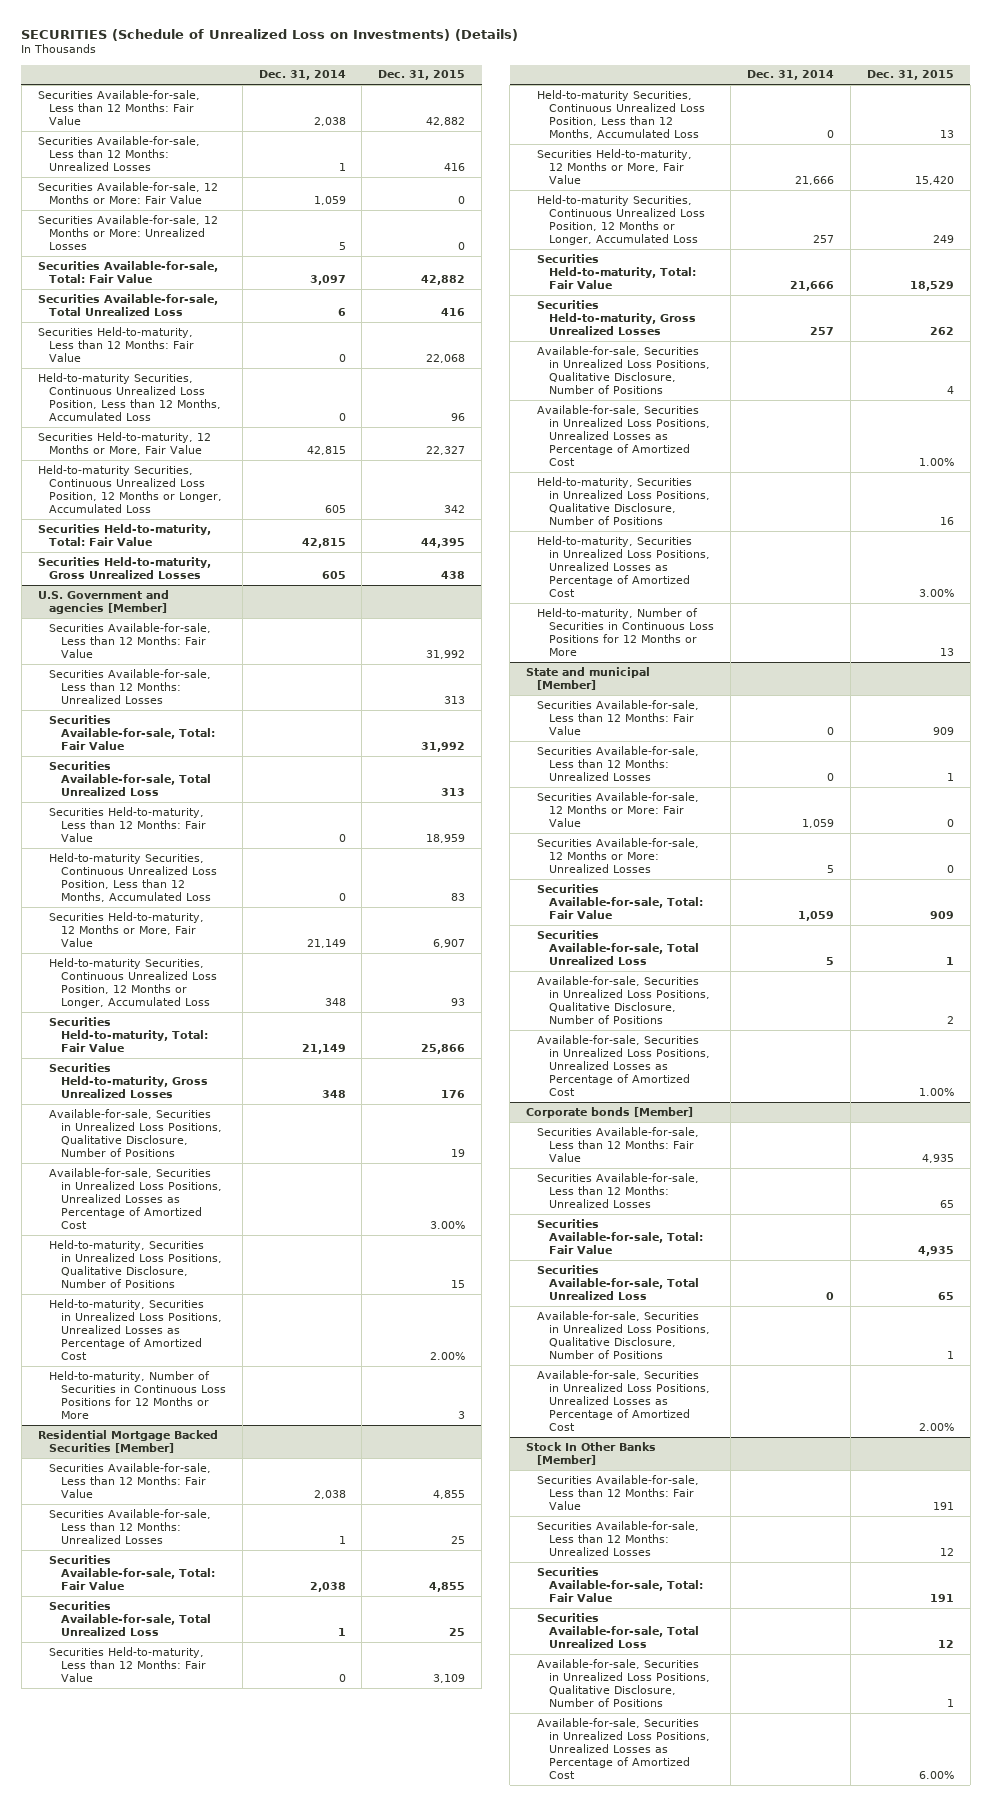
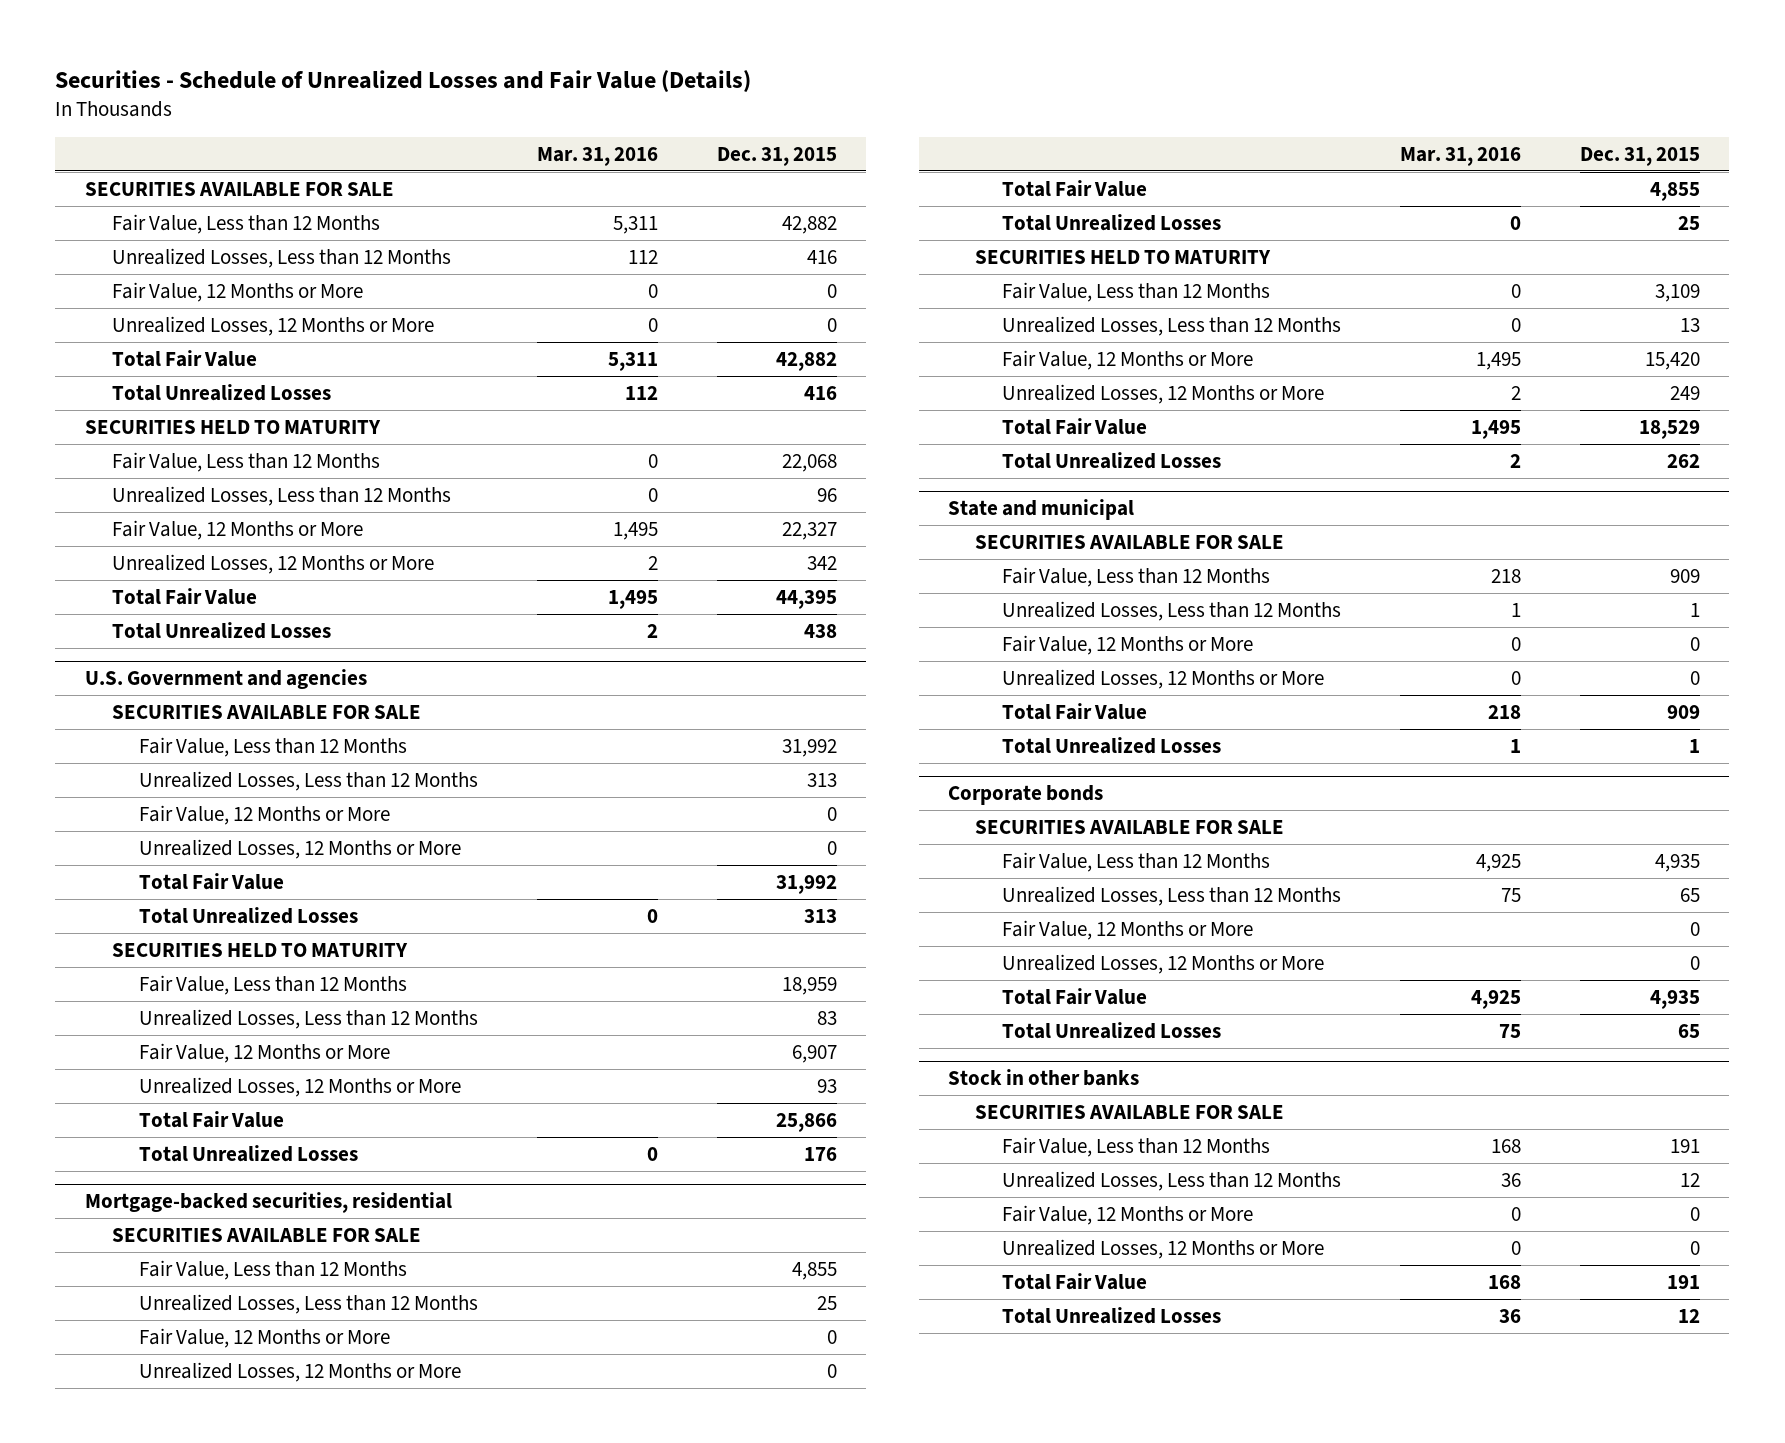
- SECURITIES (Schedule of Unrealized Loss on Investments) (Details)
+ Securities - Schedule of Unrealized Losses and Fair Value (Details)
- | Dec. 31, 2014 | Dec. 31, 2015
+ | Mar. 31, 2016 | Dec. 31, 2015
- Securities Available-for-sale, Less than 12 Months: Fair Value | 2,038 | 42,882
- Securities Available-for-sale, Less than 12 Months: Unrealized Losses | 1 | 416
- Securities Available-for-sale, 12 Months or More: Fair Value | 1,059 | 0
- Securities Available-for-sale, 12 Months or More: Unrealized Losses | 5 | 0
- Securities Available-for-sale, Total: Fair Value | 3,097 | 42,882
- Securities Available-for-sale, Total Unrealized Loss | 6 | 416
- Securities Held-to-maturity, Less than 12 Months: Fair Value | 0 | 22,068
- Held-to-maturity Securities, Continuous Unrealized Loss Position, Less than 12 Months, Accumulated Loss | 0 | 96
- Securities Held-to-maturity, 12 Months or More, Fair Value | 42,815 | 22,327
- Held-to-maturity Securities, Continuous Unrealized Loss Position, 12 Months or Longer, Accumulated Loss | 605 | 342
- Securities Held-to-maturity, Total: Fair Value | 42,815 | 44,395
- Securities Held-to-maturity, Gross Unrealized Losses | 605 | 438
- U.S. Government and agencies [Member]
- Securities Available-for-sale, Less than 12 Months: Fair Value | | 31,992
- Securities Available-for-sale, Less than 12 Months: Unrealized Losses | | 313
- Securities Available-for-sale, Total: Fair Value | | 31,992
- Securities Available-for-sale, Total Unrealized Loss | | 313
- Securities Held-to-maturity, Less than 12 Months: Fair Value | 0 | 18,959
- Held-to-maturity Securities, Continuous Unrealized Loss Position, Less than 12 Months, Accumulated Loss | 0 | 83
- Securities Held-to-maturity, 12 Months or More, Fair Value | 21,149 | 6,907
- Held-to-maturity Securities, Continuous Unrealized Loss Position, 12 Months or Longer, Accumulated Loss | 348 | 93
- Securities Held-to-maturity, Total: Fair Value | 21,149 | 25,866
- Securities Held-to-maturity, Gross Unrealized Losses | 348 | 176
- Available-for-sale, Securities in Unrealized Loss Positions, Qualitative Disclosure, Number of Positions | | 19
- Available-for-sale, Securities in Unrealized Loss Positions, Unrealized Losses as Percentage of Amortized Cost | | 3.00%
- Held-to-maturity, Securities in Unrealized Loss Positions, Qualitative Disclosure, Number of Positions | | 15
- Held-to-maturity, Securities in Unrealized Loss Positions, Unrealized Losses as Percentage of Amortized Cost | | 2.00%
- Held-to-maturity, Number of Securities in Continuous Loss Positions for 12 Months or More | | 3
- Residential Mortgage Backed Securities [Member]
- Securities Available-for-sale, Less than 12 Months: Fair Value | 2,038 | 4,855
- Securities Available-for-sale, Less than 12 Months: Unrealized Losses | 1 | 25
- Securities Available-for-sale, Total: Fair Value | 2,038 | 4,855
- Securities Available-for-sale, Total Unrealized Loss | 1 | 25
- Securities Held-to-maturity, Less than 12 Months: Fair Value | 0 | 3,109
- Held-to-maturity Securities, Continuous Unrealized Loss Position, Less than 12 Months, Accumulated Loss | 0 | 13
- Securities Held-to-maturity, 12 Months or More, Fair Value | 21,666 | 15,420
- Held-to-maturity Securities, Continuous Unrealized Loss Position, 12 Months or Longer, Accumulated Loss | 257 | 249
- Securities Held-to-maturity, Total: Fair Value | 21,666 | 18,529
- Securities Held-to-maturity, Gross Unrealized Losses | 257 | 262
- Available-for-sale, Securities in Unrealized Loss Positions, Qualitative Disclosure, Number of Positions | | 4
- Available-for-sale, Securities in Unrealized Loss Positions, Unrealized Losses as Percentage of Amortized Cost | | 1.00%
- Held-to-maturity, Securities in Unrealized Loss Positions, Qualitative Disclosure, Number of Positions | | 16
- Held-to-maturity, Securities in Unrealized Loss Positions, Unrealized Losses as Percentage of Amortized Cost | | 3.00%
- Held-to-maturity, Number of Securities in Continuous Loss Positions for 12 Months or More | | 13
- State and municipal [Member]
- Securities Available-for-sale, Less than 12 Months: Fair Value | 0 | 909
- Securities Available-for-sale, Less than 12 Months: Unrealized Losses | 0 | 1
- Securities Available-for-sale, 12 Months or More: Fair Value | 1,059 | 0
- Securities Available-for-sale, 12 Months or More: Unrealized Losses | 5 | 0
- Securities Available-for-sale, Total: Fair Value | 1,059 | 909
- Securities Available-for-sale, Total Unrealized Loss | 5 | 1
- Available-for-sale, Securities in Unrealized Loss Positions, Qualitative Disclosure, Number of Positions | | 2
- Available-for-sale, Securities in Unrealized Loss Positions, Unrealized Losses as Percentage of Amortized Cost | | 1.00%
- Corporate bonds [Member]
- Securities Available-for-sale, Less than 12 Months: Fair Value | | 4,935
- Securities Available-for-sale, Less than 12 Months: Unrealized Losses | | 65
- Securities Available-for-sale, Total: Fair Value | | 4,935
- Securities Available-for-sale, Total Unrealized Loss | 0 | 65
- Available-for-sale, Securities in Unrealized Loss Positions, Qualitative Disclosure, Number of Positions | | 1
- Available-for-sale, Securities in Unrealized Loss Positions, Unrealized Losses as Percentage of Amortized Cost | | 2.00%
- Stock In Other Banks [Member]
- Securities Available-for-sale, Less than 12 Months: Fair Value | | 191
- Securities Available-for-sale, Less than 12 Months: Unrealized Losses | | 12
- Securities Available-for-sale, Total: Fair Value | | 191
- Securities Available-for-sale, Total Unrealized Loss | | 12
- Available-for-sale, Securities in Unrealized Loss Positions, Qualitative Disclosure, Number of Positions | | 1
- Available-for-sale, Securities in Unrealized Loss Positions, Unrealized Losses as Percentage of Amortized Cost | | 6.00%
+ SECURITIES AVAILABLE FOR SALE
+ Fair Value, Less than 12 Months | 5,311 | 42,882
+ Unrealized Losses, Less than 12 Months | 112 | 416
+ Fair Value, 12 Months or More | 0 | 0
+ Unrealized Losses, 12 Months or More | 0 | 0
+ Total Fair Value | 5,311 | 42,882
+ Total Unrealized Losses | 112 | 416
+ SECURITIES HELD TO MATURITY
+ Fair Value, Less than 12 Months | 0 | 22,068
+ Unrealized Losses, Less than 12 Months | 0 | 96
+ Fair Value, 12 Months or More | 1,495 | 22,327
+ Unrealized Losses, 12 Months or More | 2 | 342
+ Total Fair Value | 1,495 | 44,395
+ Total Unrealized Losses | 2 | 438
+ U.S. Government and agencies
+ SECURITIES AVAILABLE FOR SALE
+ Fair Value, Less than 12 Months | | 31,992
+ Unrealized Losses, Less than 12 Months | | 313
+ Fair Value, 12 Months or More | | 0
+ Unrealized Losses, 12 Months or More | | 0
+ Total Fair Value | | 31,992
+ Total Unrealized Losses | 0 | 313
+ SECURITIES HELD TO MATURITY
+ Fair Value, Less than 12 Months | | 18,959
+ Unrealized Losses, Less than 12 Months | | 83
+ Fair Value, 12 Months or More | | 6,907
+ Unrealized Losses, 12 Months or More | | 93
+ Total Fair Value | | 25,866
+ Total Unrealized Losses | 0 | 176
+ Mortgage-backed securities, residential
+ SECURITIES AVAILABLE FOR SALE
+ Fair Value, Less than 12 Months | | 4,855
+ Unrealized Losses, Less than 12 Months | | 25
+ Fair Value, 12 Months or More | | 0
+ Unrealized Losses, 12 Months or More | | 0
+ Total Fair Value | | 4,855
+ Total Unrealized Losses | 0 | 25
+ SECURITIES HELD TO MATURITY
+ Fair Value, Less than 12 Months | 0 | 3,109
+ Unrealized Losses, Less than 12 Months | 0 | 13
+ Fair Value, 12 Months or More | 1,495 | 15,420
+ Unrealized Losses, 12 Months or More | 2 | 249
+ Total Fair Value | 1,495 | 18,529
+ Total Unrealized Losses | 2 | 262
+ State and municipal
+ SECURITIES AVAILABLE FOR SALE
+ Fair Value, Less than 12 Months | 218 | 909
+ Unrealized Losses, Less than 12 Months | 1 | 1
+ Fair Value, 12 Months or More | 0 | 0
+ Unrealized Losses, 12 Months or More | 0 | 0
+ Total Fair Value | 218 | 909
+ Total Unrealized Losses | 1 | 1
+ Corporate bonds
+ SECURITIES AVAILABLE FOR SALE
+ Fair Value, Less than 12 Months | 4,925 | 4,935
+ Unrealized Losses, Less than 12 Months | 75 | 65
+ Fair Value, 12 Months or More | | 0
+ Unrealized Losses, 12 Months or More | | 0
+ Total Fair Value | 4,925 | 4,935
+ Total Unrealized Losses | 75 | 65
+ Stock in other banks
+ SECURITIES AVAILABLE FOR SALE
+ Fair Value, Less than 12 Months | 168 | 191
+ Unrealized Losses, Less than 12 Months | 36 | 12
+ Fair Value, 12 Months or More | 0 | 0
+ Unrealized Losses, 12 Months or More | 0 | 0
+ Total Fair Value | 168 | 191
+ Total Unrealized Losses | 36 | 12

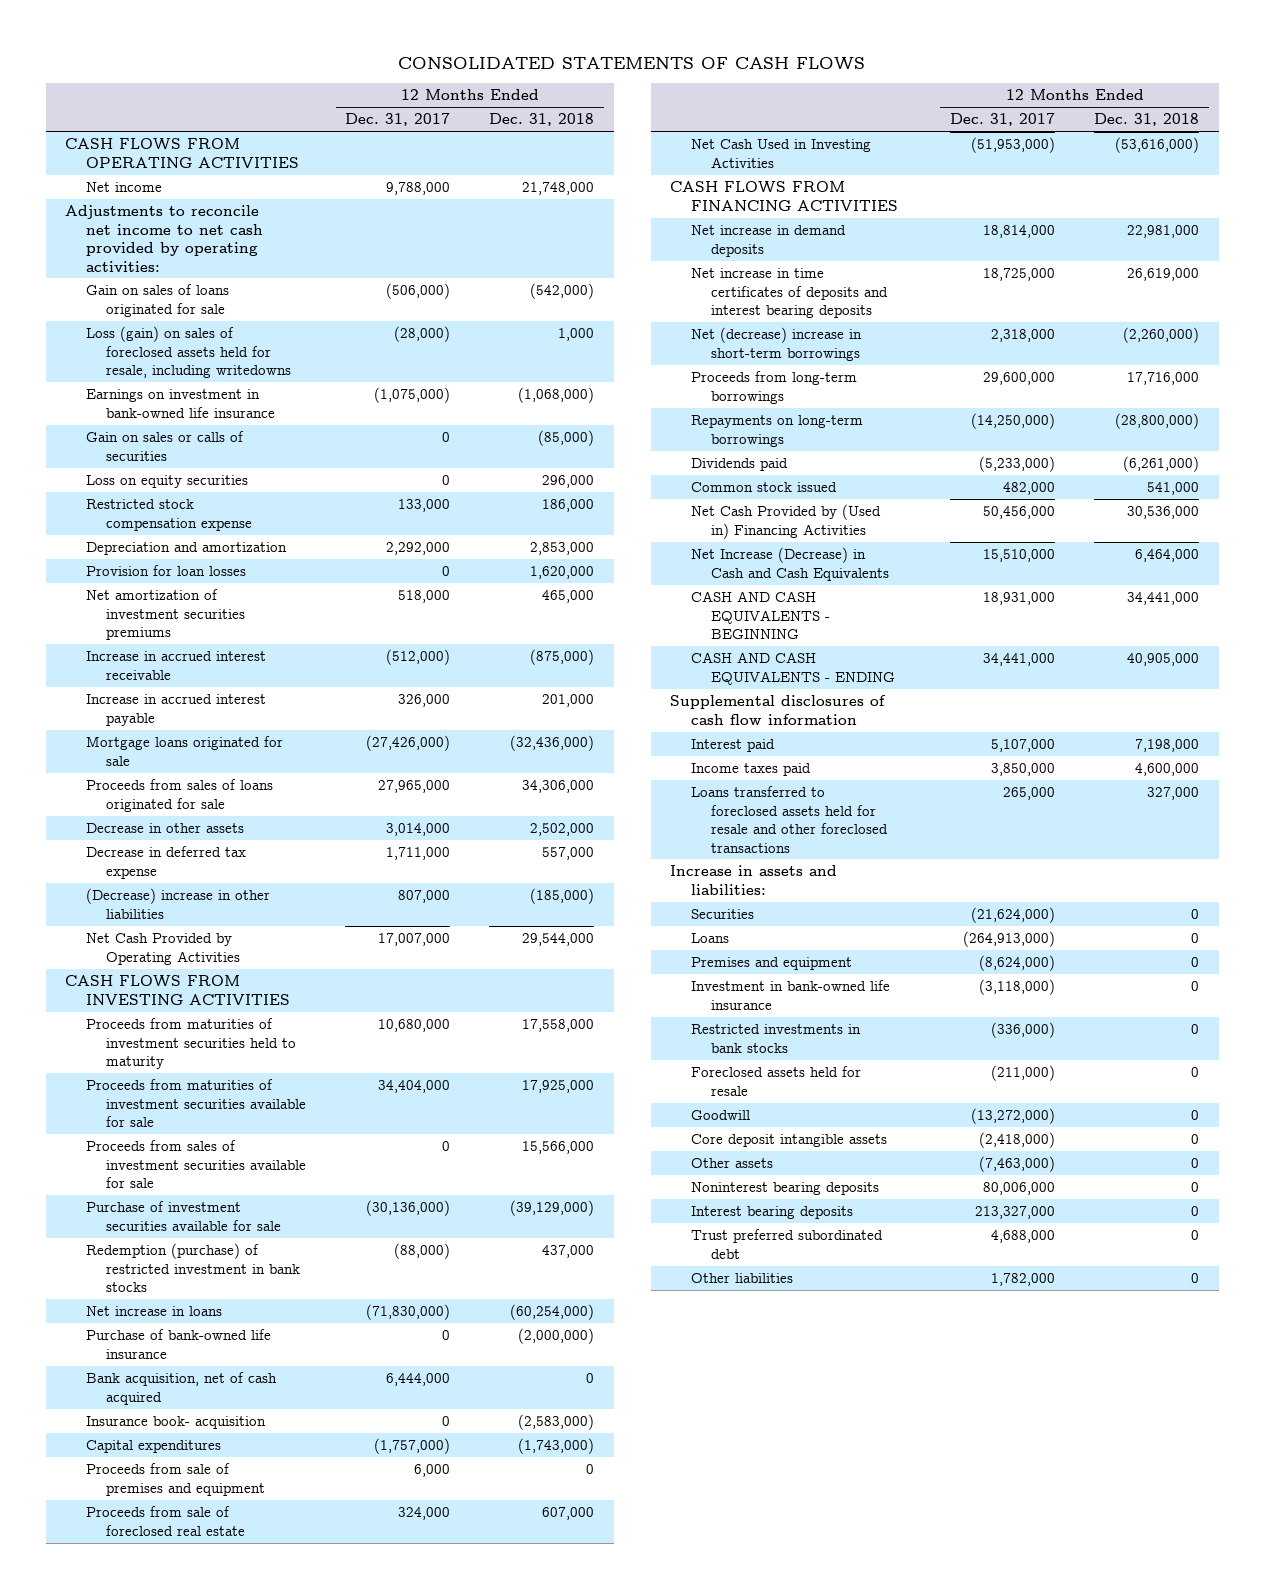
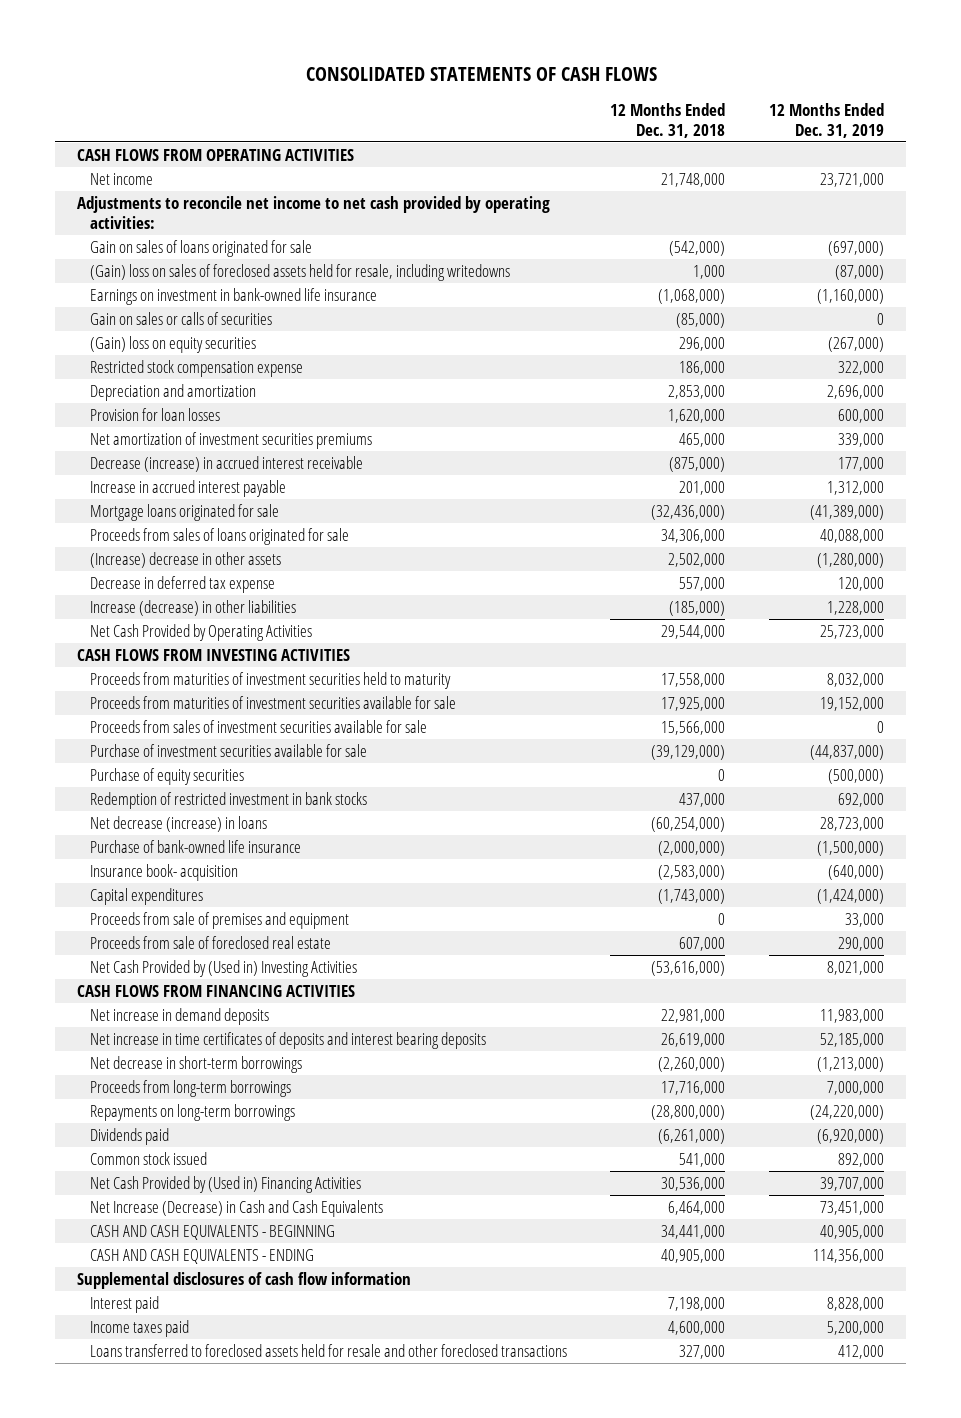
- | 12 Months Ended Dec. 31, 2017 | 12 Months Ended Dec. 31, 2018
+ | 12 Months Ended Dec. 31, 2018 | 12 Months Ended Dec. 31, 2019
- Loss (gain) on sales of foreclosed assets held for resale, including writedowns | (28,000) | 1,000
+ (Gain) loss on sales of foreclosed assets held for resale, including writedowns | 1,000 | (87,000)
- Loss on equity securities | 0 | 296,000
+ (Gain) loss on equity securities | 296,000 | (267,000)
- Increase in accrued interest receivable | (512,000) | (875,000)
+ Decrease (increase) in accrued interest receivable | (875,000) | 177,000
- Decrease in other assets | 3,014,000 | 2,502,000
+ (Increase) decrease in other assets | 2,502,000 | (1,280,000)
- (Decrease) increase in other liabilities | 807,000 | (185,000)
+ Increase (decrease) in other liabilities | (185,000) | 1,228,000
- Redemption (purchase) of restricted investment in bank stocks | (88,000) | 437,000
- Net increase in loans | (71,830,000) | (60,254,000)
+ Purchase of equity securities | 0 | (500,000)
+ Redemption of restricted investment in bank stocks | 437,000 | 692,000
+ Net decrease (increase) in loans | (60,254,000) | 28,723,000
- Bank acquisition, net of cash acquired | 6,444,000 | 0
- Net Cash Used in Investing Activities | (51,953,000) | (53,616,000)
+ Net Cash Provided by (Used in) Investing Activities | (53,616,000) | 8,021,000
- Net (decrease) increase in short-term borrowings | 2,318,000 | (2,260,000)
+ Net decrease in short-term borrowings | (2,260,000) | (1,213,000)
- Increase in assets and liabilities:
- Securities | (21,624,000) | 0
- Loans | (264,913,000) | 0
- Premises and equipment | (8,624,000) | 0
- Investment in bank-owned life insurance | (3,118,000) | 0
- Restricted investments in bank stocks | (336,000) | 0
- Foreclosed assets held for resale | (211,000) | 0
- Goodwill | (13,272,000) | 0
- Core deposit intangible assets | (2,418,000) | 0
- Other assets | (7,463,000) | 0
- Noninterest bearing deposits | 80,006,000 | 0
- Interest bearing deposits | 213,327,000 | 0
- Trust preferred subordinated debt | 4,688,000 | 0
- Other liabilities | 1,782,000 | 0

